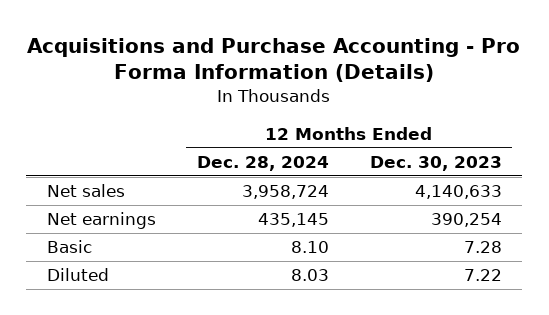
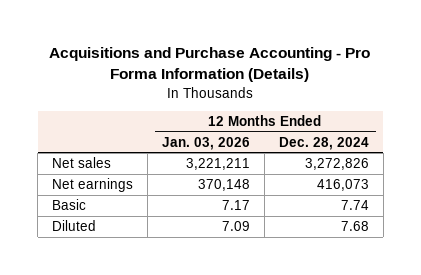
- | 12 Months Ended Dec. 28, 2024 | 12 Months Ended Dec. 30, 2023
+ | 12 Months Ended Jan. 03, 2026 | 12 Months Ended Dec. 28, 2024
- Net sales | 3,958,724 | 4,140,633
- Net earnings | 435,145 | 390,254
- Basic | 8.10 | 7.28
- Diluted | 8.03 | 7.22
+ Net sales | 3,221,211 | 3,272,826
+ Net earnings | 370,148 | 416,073
+ Basic | 7.17 | 7.74
+ Diluted | 7.09 | 7.68

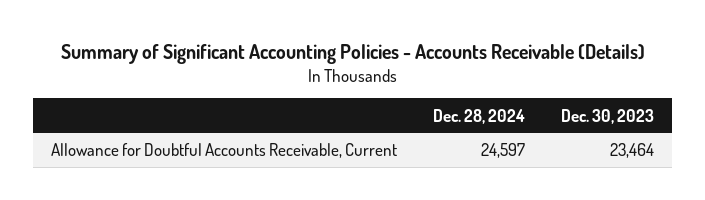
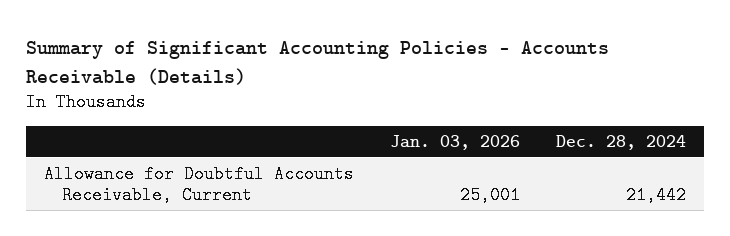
- | Dec. 28, 2024 | Dec. 30, 2023
+ | Jan. 03, 2026 | Dec. 28, 2024
- Allowance for Doubtful Accounts Receivable, Current | 24,597 | 23,464
+ Allowance for Doubtful Accounts Receivable, Current | 25,001 | 21,442

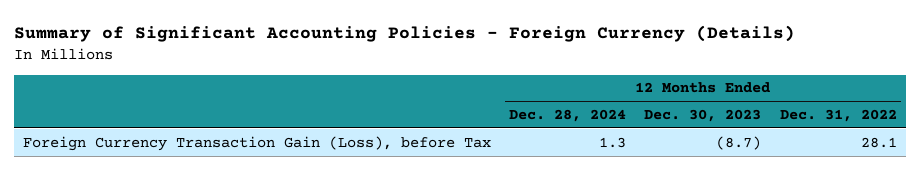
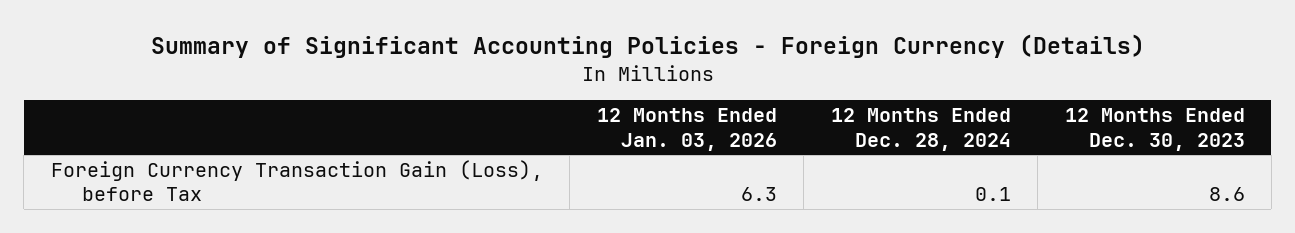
- | 12 Months Ended Dec. 28, 2024 | 12 Months Ended Dec. 30, 2023 | 12 Months Ended Dec. 31, 2022
+ | 12 Months Ended Jan. 03, 2026 | 12 Months Ended Dec. 28, 2024 | 12 Months Ended Dec. 30, 2023
- Foreign Currency Transaction Gain (Loss), before Tax | 1.3 | (8.7) | 28.1
+ Foreign Currency Transaction Gain (Loss), before Tax | 6.3 | 0.1 | 8.6

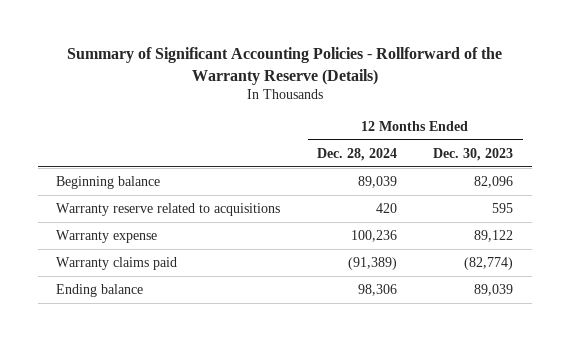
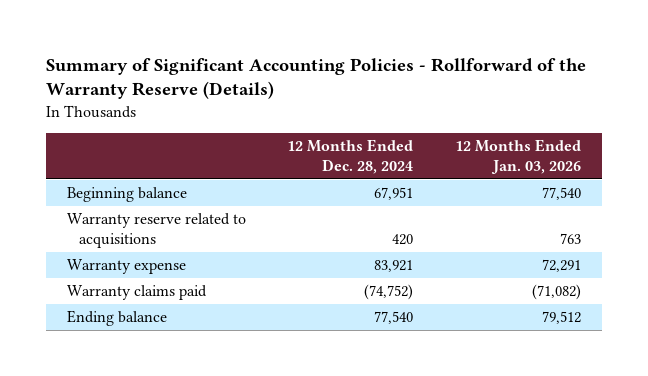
- | 12 Months Ended Dec. 28, 2024 | 12 Months Ended Dec. 30, 2023
+ | 12 Months Ended Dec. 28, 2024 | 12 Months Ended Jan. 03, 2026
- Beginning balance | 89,039 | 82,096
+ Beginning balance | 67,951 | 77,540
- Warranty expense | 100,236 | 89,122
- Warranty claims paid | (91,389) | (82,774)
- Ending balance | 98,306 | 89,039
+ Warranty expense | 83,921 | 72,291
+ Warranty claims paid | (74,752) | (71,082)
+ Ending balance | 77,540 | 79,512

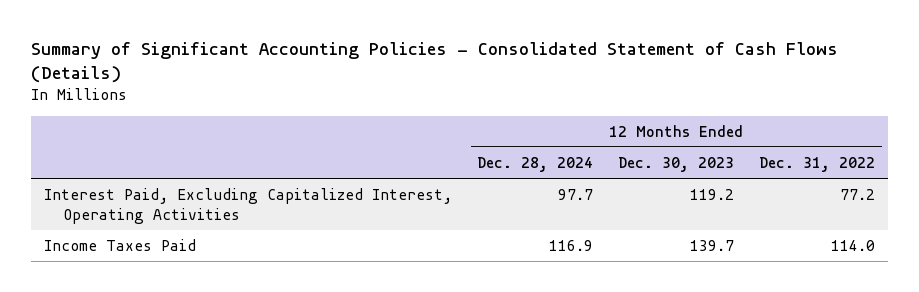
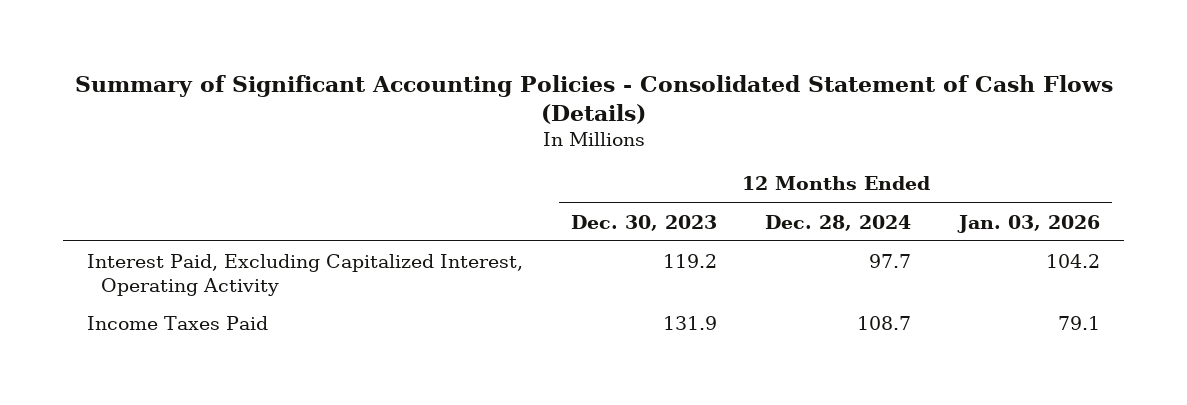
- | 12 Months Ended Dec. 28, 2024 | 12 Months Ended Dec. 30, 2023 | 12 Months Ended Dec. 31, 2022
+ | 12 Months Ended Dec. 30, 2023 | 12 Months Ended Dec. 28, 2024 | 12 Months Ended Jan. 03, 2026
- Interest Paid, Excluding Capitalized Interest, Operating Activities | 97.7 | 119.2 | 77.2
- Income Taxes Paid | 116.9 | 139.7 | 114.0
+ Interest Paid, Excluding Capitalized Interest, Operating Activity | 119.2 | 97.7 | 104.2
+ Income Taxes Paid | 131.9 | 108.7 | 79.1

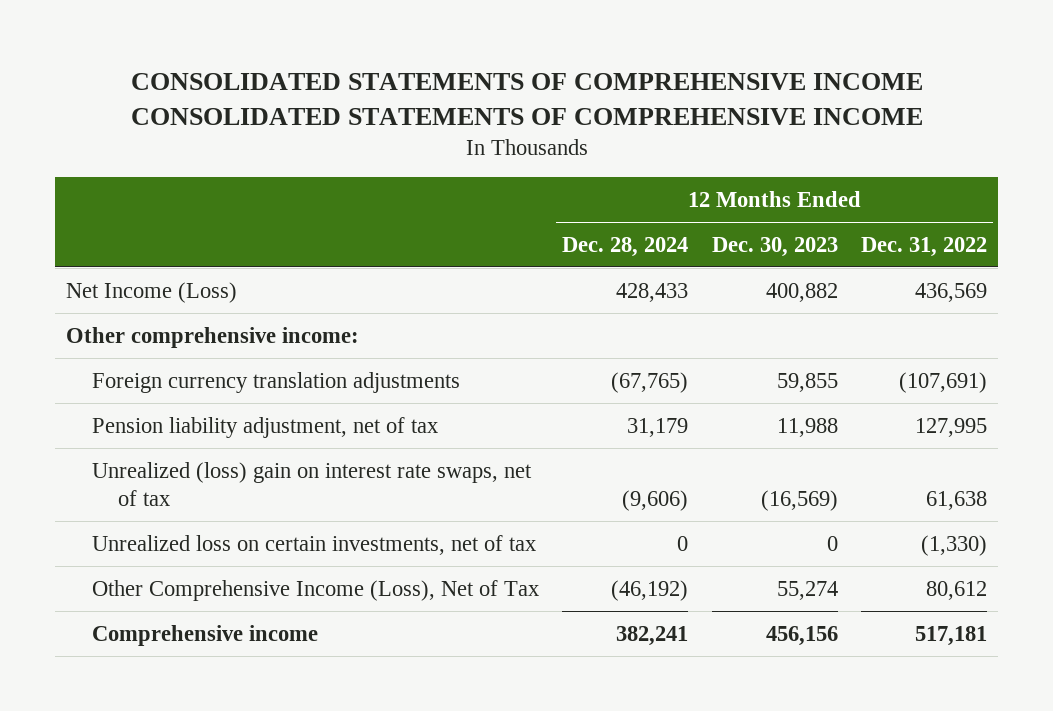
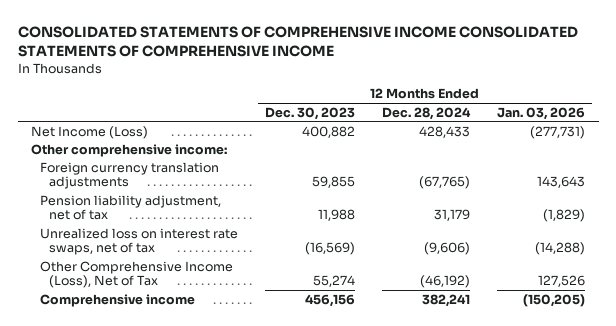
- | 12 Months Ended Dec. 28, 2024 | 12 Months Ended Dec. 30, 2023 | 12 Months Ended Dec. 31, 2022
+ | 12 Months Ended Dec. 30, 2023 | 12 Months Ended Dec. 28, 2024 | 12 Months Ended Jan. 03, 2026
- Unrealized (loss) gain on interest rate swaps, net of tax | (9,606) | (16,569) | 61,638
- Unrealized loss on certain investments, net of tax | 0 | 0 | (1,330)
+ Unrealized loss on interest rate swaps, net of tax | (16,569) | (9,606) | (14,288)

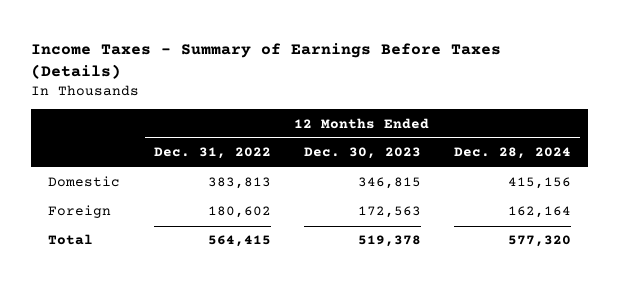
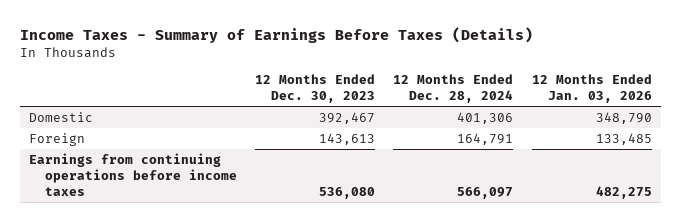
- | 12 Months Ended Dec. 31, 2022 | 12 Months Ended Dec. 30, 2023 | 12 Months Ended Dec. 28, 2024
+ | 12 Months Ended Dec. 30, 2023 | 12 Months Ended Dec. 28, 2024 | 12 Months Ended Jan. 03, 2026
- Domestic | 383,813 | 346,815 | 415,156
- Foreign | 180,602 | 172,563 | 162,164
- Total | 564,415 | 519,378 | 577,320
+ Domestic | 392,467 | 401,306 | 348,790
+ Foreign | 143,613 | 164,791 | 133,485
+ Earnings from continuing operations before income taxes | 536,080 | 566,097 | 482,275

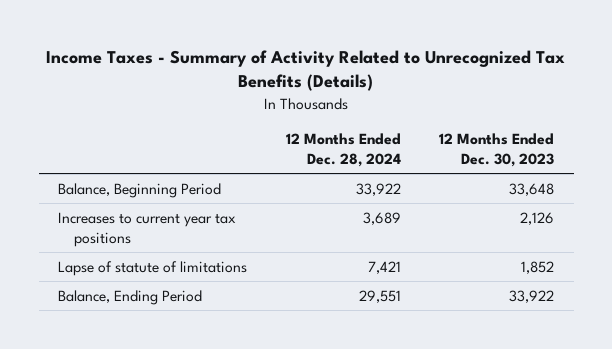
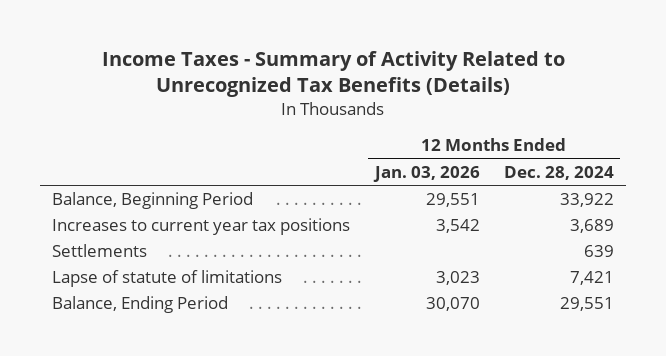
- | 12 Months Ended Dec. 28, 2024 | 12 Months Ended Dec. 30, 2023
+ | 12 Months Ended Jan. 03, 2026 | 12 Months Ended Dec. 28, 2024
+ Settlements | | 639

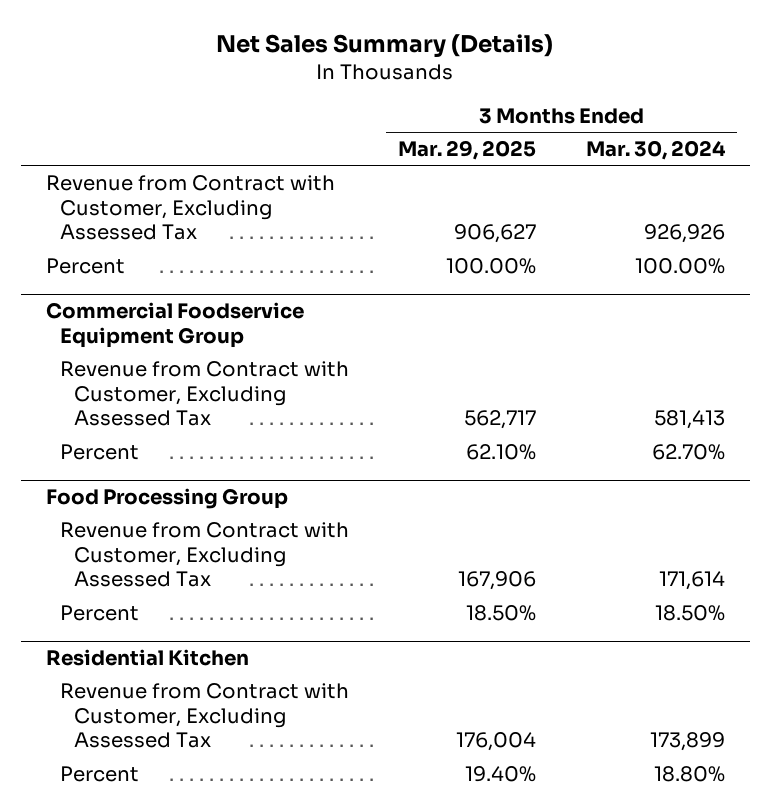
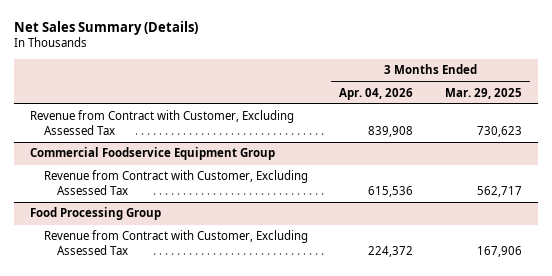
- | 3 Months Ended Mar. 29, 2025 | 3 Months Ended Mar. 30, 2024
+ | 3 Months Ended Apr. 04, 2026 | 3 Months Ended Mar. 29, 2025
- Revenue from Contract with Customer, Excluding Assessed Tax | 906,627 | 926,926
- Percent | 100.00% | 100.00%
+ Revenue from Contract with Customer, Excluding Assessed Tax | 839,908 | 730,623
@ Commercial Foodservice Equipment Group
- Percent | 62.10% | 62.70%
@ Food Processing Group
- Percent | 18.50% | 18.50%
- Residential Kitchen
- Revenue from Contract with Customer, Excluding Assessed Tax | 176,004 | 173,899
- Percent | 19.40% | 18.80%

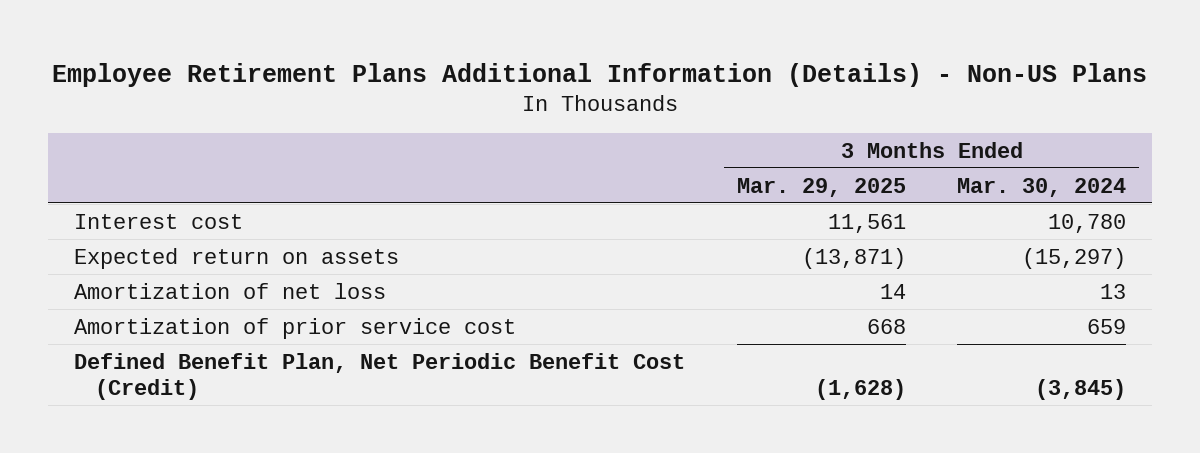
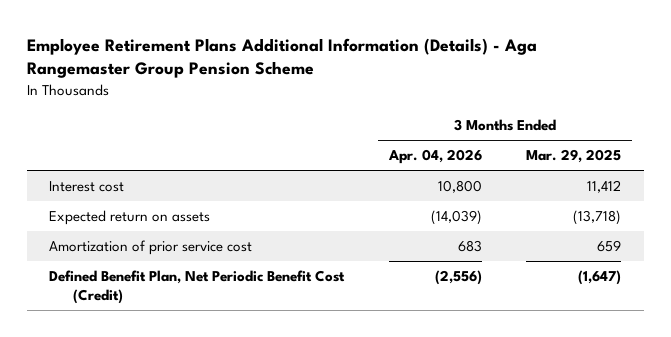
- Employee Retirement Plans Additional Information (Details) - Non-US Plans
+ Employee Retirement Plans Additional Information (Details) - Aga Rangemaster Group Pension Scheme
- | 3 Months Ended Mar. 29, 2025 | 3 Months Ended Mar. 30, 2024
+ | 3 Months Ended Apr. 04, 2026 | 3 Months Ended Mar. 29, 2025
- Interest cost | 11,561 | 10,780
- Expected return on assets | (13,871) | (15,297)
- Amortization of net loss | 14 | 13
- Amortization of prior service cost | 668 | 659
- Defined Benefit Plan, Net Periodic Benefit Cost (Credit) | (1,628) | (3,845)
+ Interest cost | 10,800 | 11,412
+ Expected return on assets | (14,039) | (13,718)
+ Amortization of prior service cost | 683 | 659
+ Defined Benefit Plan, Net Periodic Benefit Cost (Credit) | (2,556) | (1,647)

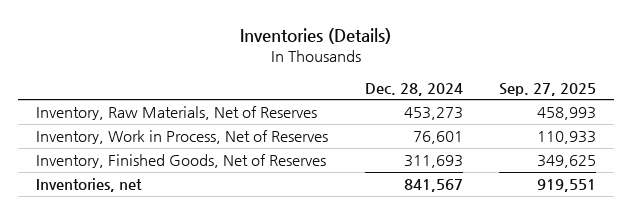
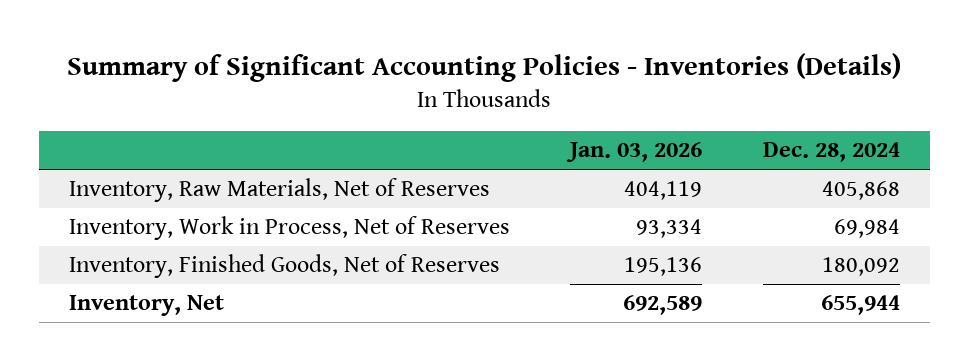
- Inventories (Details)
+ Summary of Significant Accounting Policies - Inventories (Details)
- | Dec. 28, 2024 | Sep. 27, 2025
+ | Jan. 03, 2026 | Dec. 28, 2024
- Inventory, Raw Materials, Net of Reserves | 453,273 | 458,993
- Inventory, Work in Process, Net of Reserves | 76,601 | 110,933
- Inventory, Finished Goods, Net of Reserves | 311,693 | 349,625
- Inventories, net | 841,567 | 919,551
+ Inventory, Raw Materials, Net of Reserves | 404,119 | 405,868
+ Inventory, Work in Process, Net of Reserves | 93,334 | 69,984
+ Inventory, Finished Goods, Net of Reserves | 195,136 | 180,092
+ Inventory, Net | 692,589 | 655,944

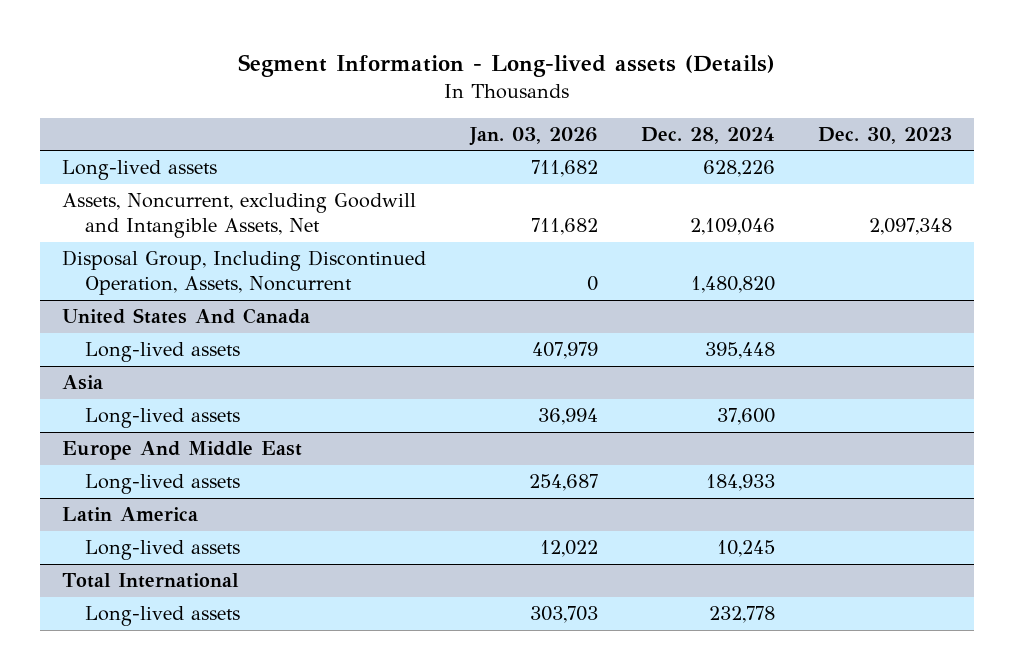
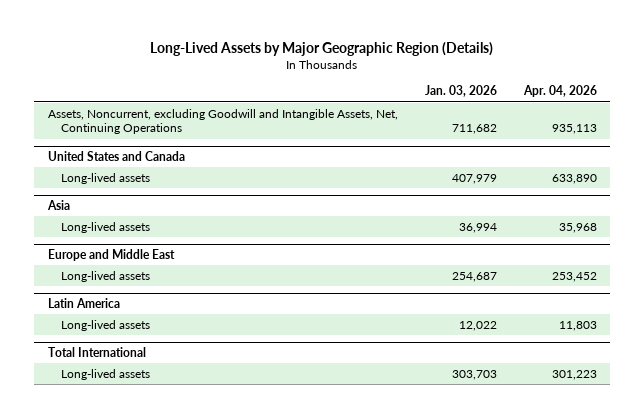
- Segment Information - Long-lived assets (Details)
+ Long-Lived Assets by Major Geographic Region (Details)
- | Jan. 03, 2026 | Dec. 28, 2024 | Dec. 30, 2023
+ | Jan. 03, 2026 | Apr. 04, 2026
- Long-lived assets | 711,682 | 628,226 |
- Assets, Noncurrent, excluding Goodwill and Intangible Assets, Net | 711,682 | 2,109,046 | 2,097,348
- Disposal Group, Including Discontinued Operation, Assets, Noncurrent | 0 | 1,480,820 |
- United States And Canada
+ Assets, Noncurrent, excluding Goodwill and Intangible Assets, Net, Continuing Operations | 711,682 | 935,113
+ United States and Canada
- Europe And Middle East
+ Europe and Middle East

